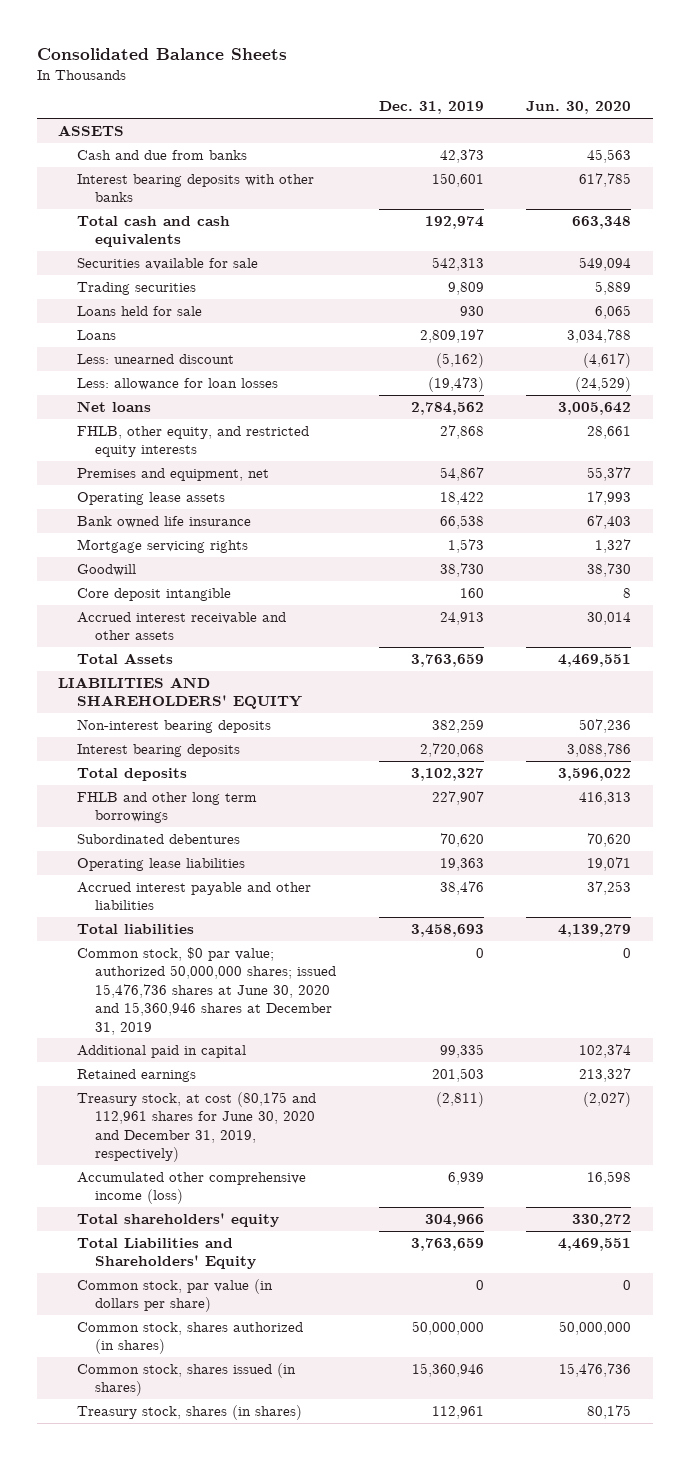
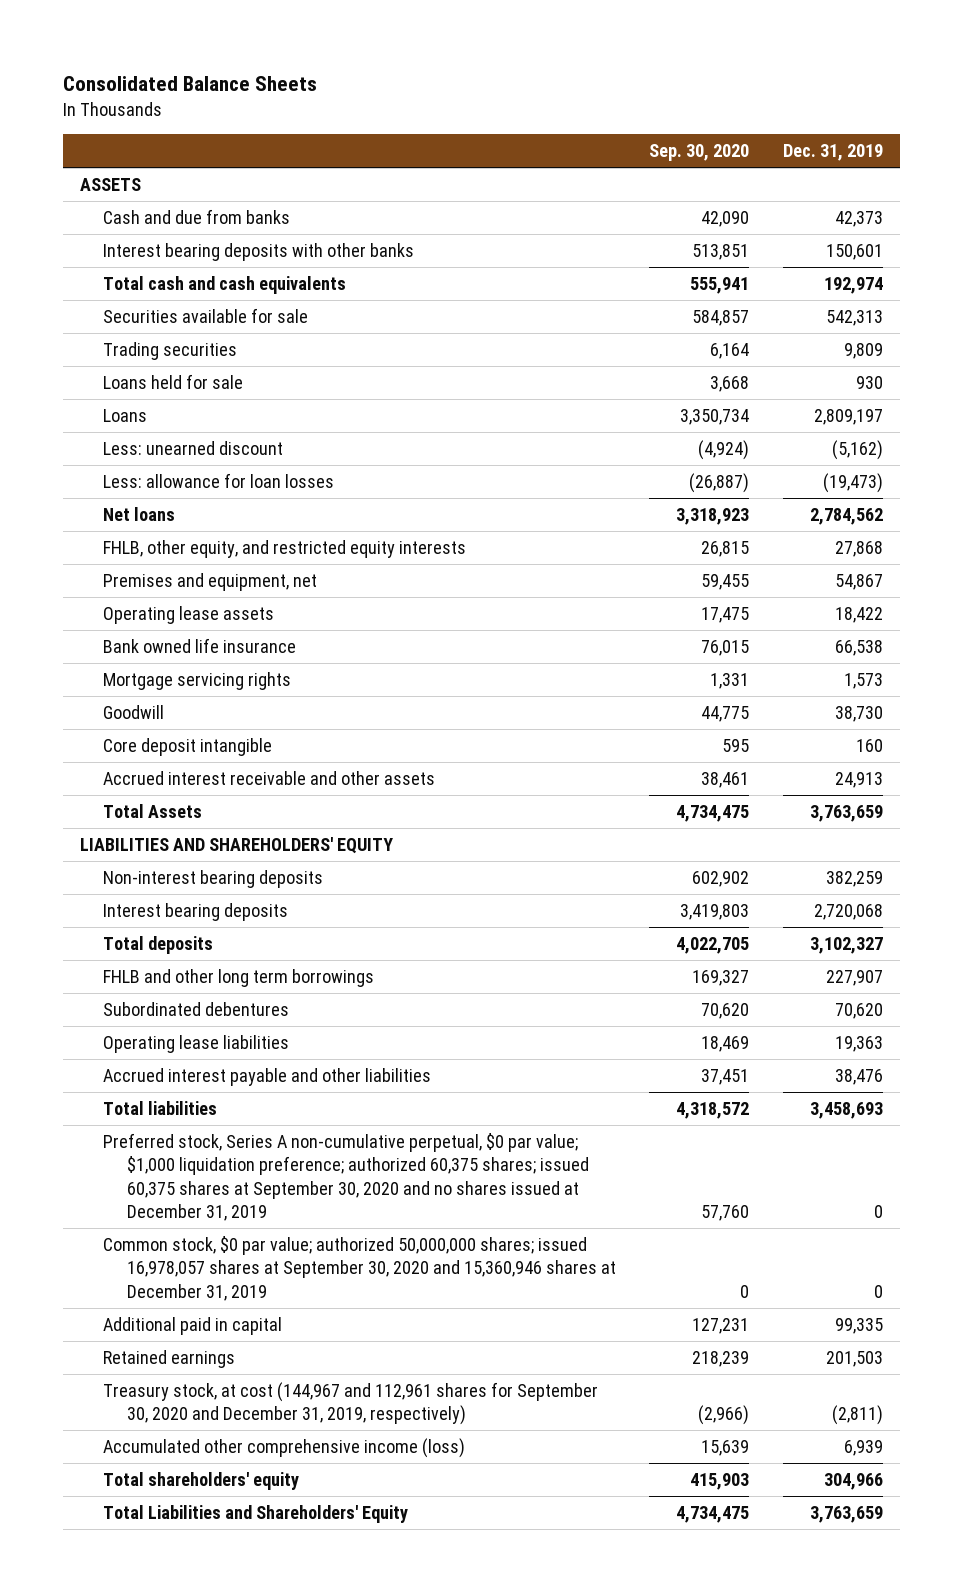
- | Dec. 31, 2019 | Jun. 30, 2020
+ | Sep. 30, 2020 | Dec. 31, 2019
- Common stock, $0 par value; authorized 50,000,000 shares; issued 15,476,736 shares at June 30, 2020 and 15,360,946 shares at December 31, 2019 | 0 | 0
+ Preferred stock, Series A non-cumulative perpetual, $0 par value; $1,000 liquidation preference; authorized 60,375 shares; issued 60,375 shares at September 30, 2020 and no shares issued at December 31, 2019 | 57,760 | 0
+ Common stock, $0 par value; authorized 50,000,000 shares; issued 16,978,057 shares at September 30, 2020 and 15,360,946 shares at December 31, 2019 | 0 | 0
- Treasury stock, at cost (80,175 and 112,961 shares for June 30, 2020 and December 31, 2019, respectively) | (2,811) | (2,027)
+ Treasury stock, at cost (144,967 and 112,961 shares for September 30, 2020 and December 31, 2019, respectively) | (2,966) | (2,811)
- Common stock, par value (in dollars per share) | 0 | 0
- Common stock, shares authorized (in shares) | 50,000,000 | 50,000,000
- Common stock, shares issued (in shares) | 15,360,946 | 15,476,736
- Treasury stock, shares (in shares) | 112,961 | 80,175

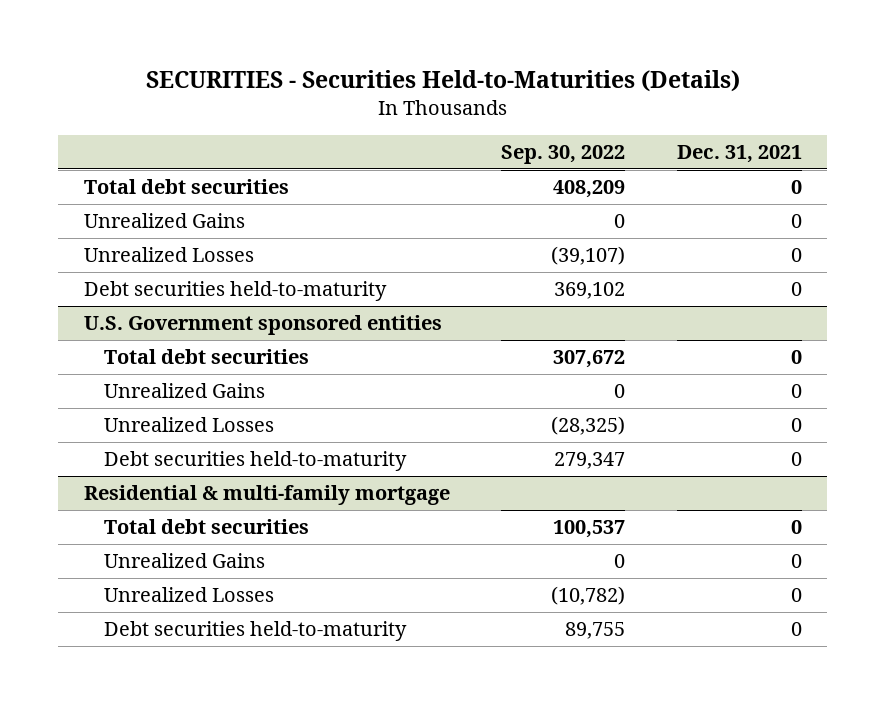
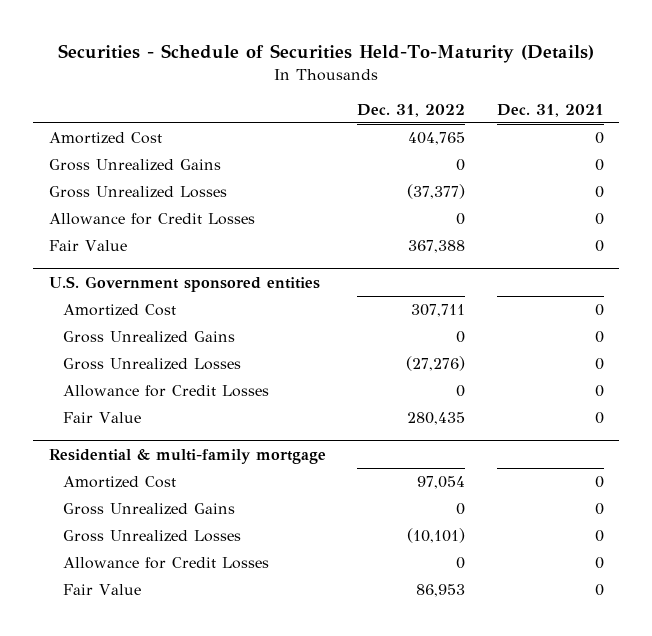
- SECURITIES - Securities Held-to-Maturities (Details)
+ Securities - Schedule of Securities Held-To-Maturity (Details)
- | Sep. 30, 2022 | Dec. 31, 2021
+ | Dec. 31, 2022 | Dec. 31, 2021
- Total debt securities | 408,209 | 0
- Unrealized Gains | 0 | 0
- Unrealized Losses | (39,107) | 0
- Debt securities held-to-maturity | 369,102 | 0
+ Amortized Cost | 404,765 | 0
+ Gross Unrealized Gains | 0 | 0
+ Gross Unrealized Losses | (37,377) | 0
+ Allowance for Credit Losses | 0 | 0
+ Fair Value | 367,388 | 0
@ U.S. Government sponsored entities
- Total debt securities | 307,672 | 0
- Unrealized Gains | 0 | 0
- Unrealized Losses | (28,325) | 0
- Debt securities held-to-maturity | 279,347 | 0
+ Amortized Cost | 307,711 | 0
+ Gross Unrealized Gains | 0 | 0
+ Gross Unrealized Losses | (27,276) | 0
+ Allowance for Credit Losses | 0 | 0
+ Fair Value | 280,435 | 0
@ Residential & multi-family mortgage
- Total debt securities | 100,537 | 0
- Unrealized Gains | 0 | 0
- Unrealized Losses | (10,782) | 0
- Debt securities held-to-maturity | 89,755 | 0
+ Amortized Cost | 97,054 | 0
+ Gross Unrealized Gains | 0 | 0
+ Gross Unrealized Losses | (10,101) | 0
+ Allowance for Credit Losses | 0 | 0
+ Fair Value | 86,953 | 0

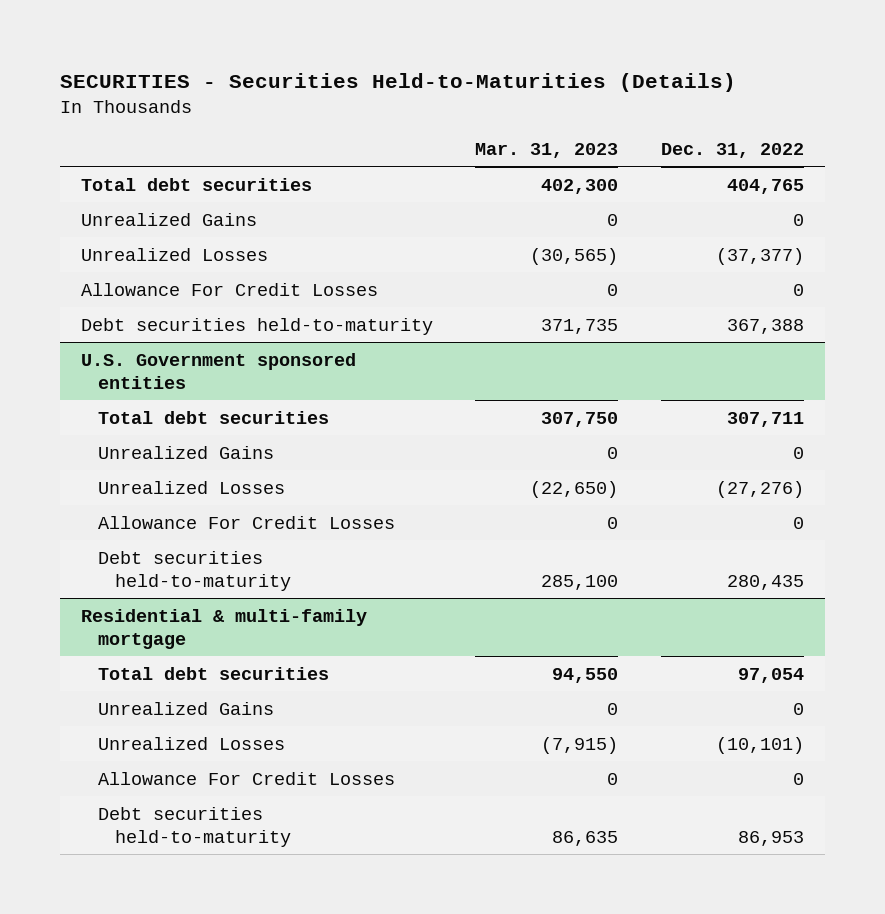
- Securities - Schedule of Securities Held-To-Maturity (Details)
+ SECURITIES - Securities Held-to-Maturities (Details)
- | Dec. 31, 2022 | Dec. 31, 2021
+ | Mar. 31, 2023 | Dec. 31, 2022
- Amortized Cost | 404,765 | 0
- Gross Unrealized Gains | 0 | 0
- Gross Unrealized Losses | (37,377) | 0
- Allowance for Credit Losses | 0 | 0
- Fair Value | 367,388 | 0
+ Total debt securities | 402,300 | 404,765
+ Unrealized Gains | 0 | 0
+ Unrealized Losses | (30,565) | (37,377)
+ Allowance For Credit Losses | 0 | 0
+ Debt securities held-to-maturity | 371,735 | 367,388
@ U.S. Government sponsored entities
- Amortized Cost | 307,711 | 0
- Gross Unrealized Gains | 0 | 0
- Gross Unrealized Losses | (27,276) | 0
- Allowance for Credit Losses | 0 | 0
- Fair Value | 280,435 | 0
+ Total debt securities | 307,750 | 307,711
+ Unrealized Gains | 0 | 0
+ Unrealized Losses | (22,650) | (27,276)
+ Allowance For Credit Losses | 0 | 0
+ Debt securities held-to-maturity | 285,100 | 280,435
@ Residential & multi-family mortgage
- Amortized Cost | 97,054 | 0
- Gross Unrealized Gains | 0 | 0
- Gross Unrealized Losses | (10,101) | 0
- Allowance for Credit Losses | 0 | 0
- Fair Value | 86,953 | 0
+ Total debt securities | 94,550 | 97,054
+ Unrealized Gains | 0 | 0
+ Unrealized Losses | (7,915) | (10,101)
+ Allowance For Credit Losses | 0 | 0
+ Debt securities held-to-maturity | 86,635 | 86,953

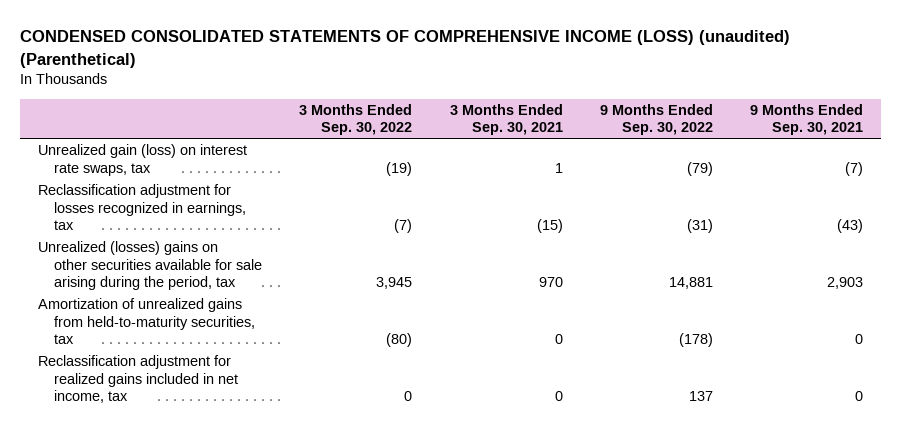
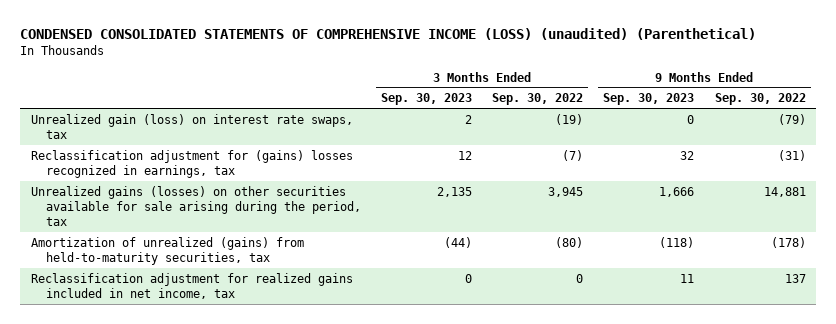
- | 3 Months Ended Sep. 30, 2022 | 3 Months Ended Sep. 30, 2021 | 9 Months Ended Sep. 30, 2022 | 9 Months Ended Sep. 30, 2021
+ | 3 Months Ended Sep. 30, 2023 | 3 Months Ended Sep. 30, 2022 | 9 Months Ended Sep. 30, 2023 | 9 Months Ended Sep. 30, 2022
- Reclassification adjustment for losses recognized in earnings, tax | (7) | (15) | (31) | (43)
- Unrealized (losses) gains on other securities available for sale arising during the period, tax | 3,945 | 970 | 14,881 | 2,903
- Amortization of unrealized gains from held-to-maturity securities, tax | (80) | 0 | (178) | 0
+ Reclassification adjustment for (gains) losses recognized in earnings, tax | 12 | (7) | 32 | (31)
+ Unrealized gains (losses) on other securities available for sale arising during the period, tax | 2,135 | 3,945 | 1,666 | 14,881
+ Amortization of unrealized (gains) from held-to-maturity securities, tax | (44) | (80) | (118) | (178)

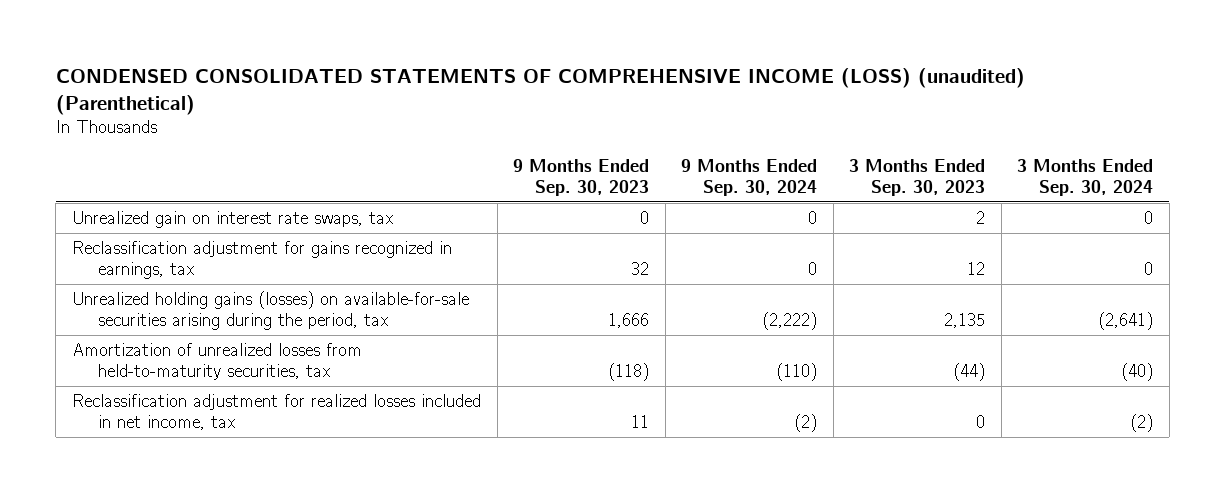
- | 3 Months Ended Sep. 30, 2023 | 3 Months Ended Sep. 30, 2022 | 9 Months Ended Sep. 30, 2023 | 9 Months Ended Sep. 30, 2022
+ | 9 Months Ended Sep. 30, 2023 | 9 Months Ended Sep. 30, 2024 | 3 Months Ended Sep. 30, 2023 | 3 Months Ended Sep. 30, 2024
- Unrealized gain (loss) on interest rate swaps, tax | 2 | (19) | 0 | (79)
- Reclassification adjustment for (gains) losses recognized in earnings, tax | 12 | (7) | 32 | (31)
- Unrealized gains (losses) on other securities available for sale arising during the period, tax | 2,135 | 3,945 | 1,666 | 14,881
- Amortization of unrealized (gains) from held-to-maturity securities, tax | (44) | (80) | (118) | (178)
- Reclassification adjustment for realized gains included in net income, tax | 0 | 0 | 11 | 137
+ Unrealized gain on interest rate swaps, tax | 0 | 0 | 2 | 0
+ Reclassification adjustment for gains recognized in earnings, tax | 32 | 0 | 12 | 0
+ Unrealized holding gains (losses) on available-for-sale securities arising during the period, tax | 1,666 | (2,222) | 2,135 | (2,641)
+ Amortization of unrealized losses from held-to-maturity securities, tax | (118) | (110) | (44) | (40)
+ Reclassification adjustment for realized losses included in net income, tax | 11 | (2) | 0 | (2)

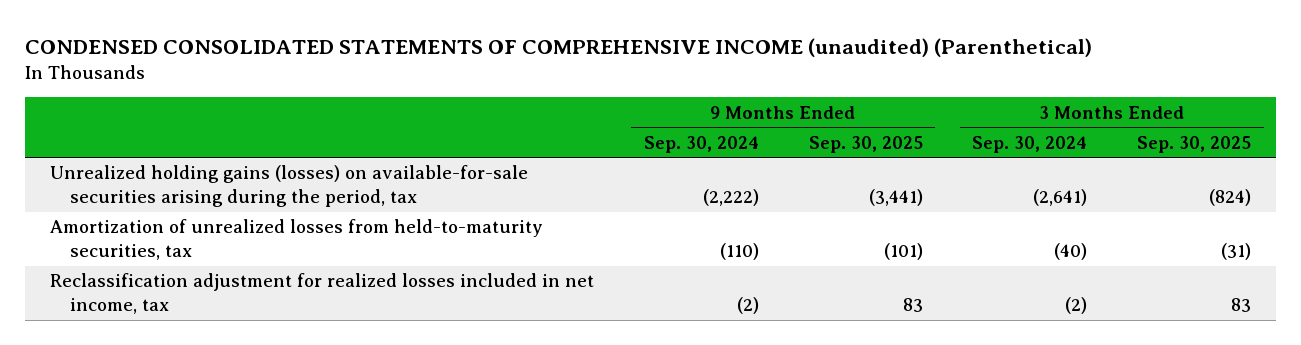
- CONDENSED CONSOLIDATED STATEMENTS OF COMPREHENSIVE INCOME (LOSS) (unaudited) (Parenthetical)
+ CONDENSED CONSOLIDATED STATEMENTS OF COMPREHENSIVE INCOME (unaudited) (Parenthetical)
- | 9 Months Ended Sep. 30, 2023 | 9 Months Ended Sep. 30, 2024 | 3 Months Ended Sep. 30, 2023 | 3 Months Ended Sep. 30, 2024
+ | 9 Months Ended Sep. 30, 2024 | 9 Months Ended Sep. 30, 2025 | 3 Months Ended Sep. 30, 2024 | 3 Months Ended Sep. 30, 2025
- Unrealized gain on interest rate swaps, tax | 0 | 0 | 2 | 0
- Reclassification adjustment for gains recognized in earnings, tax | 32 | 0 | 12 | 0

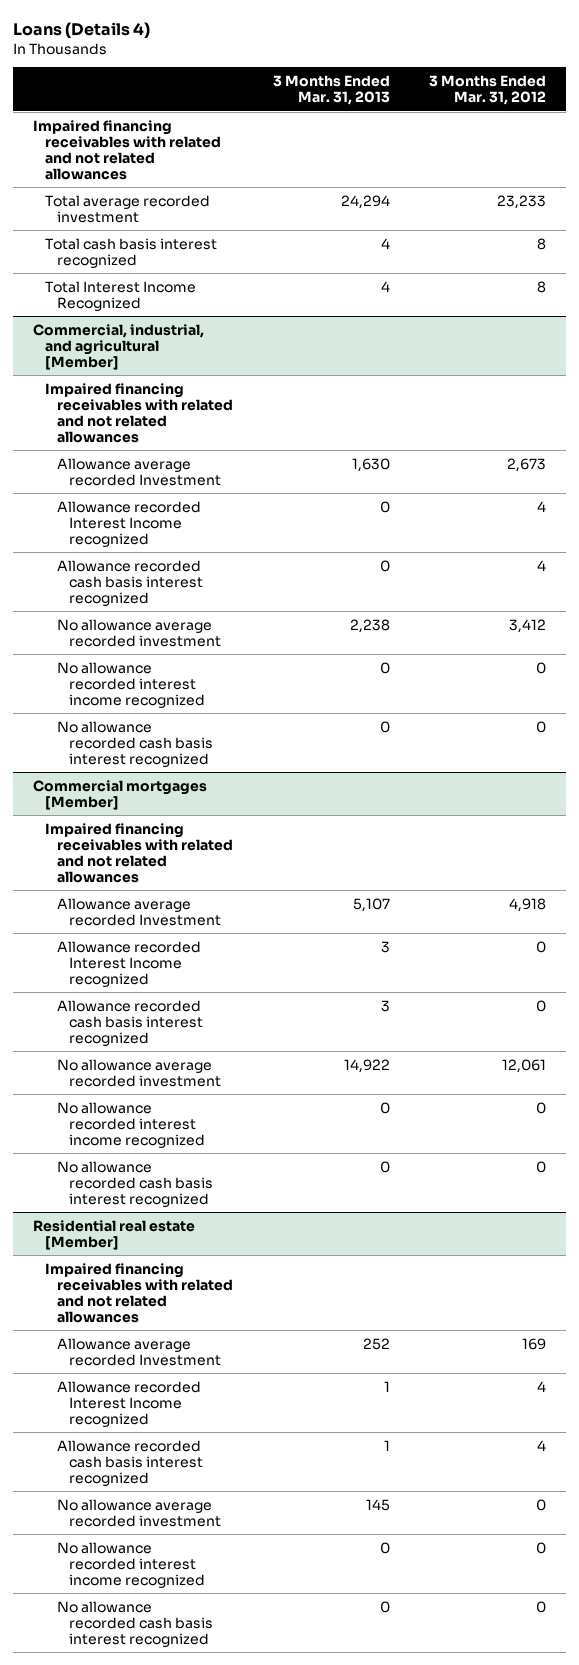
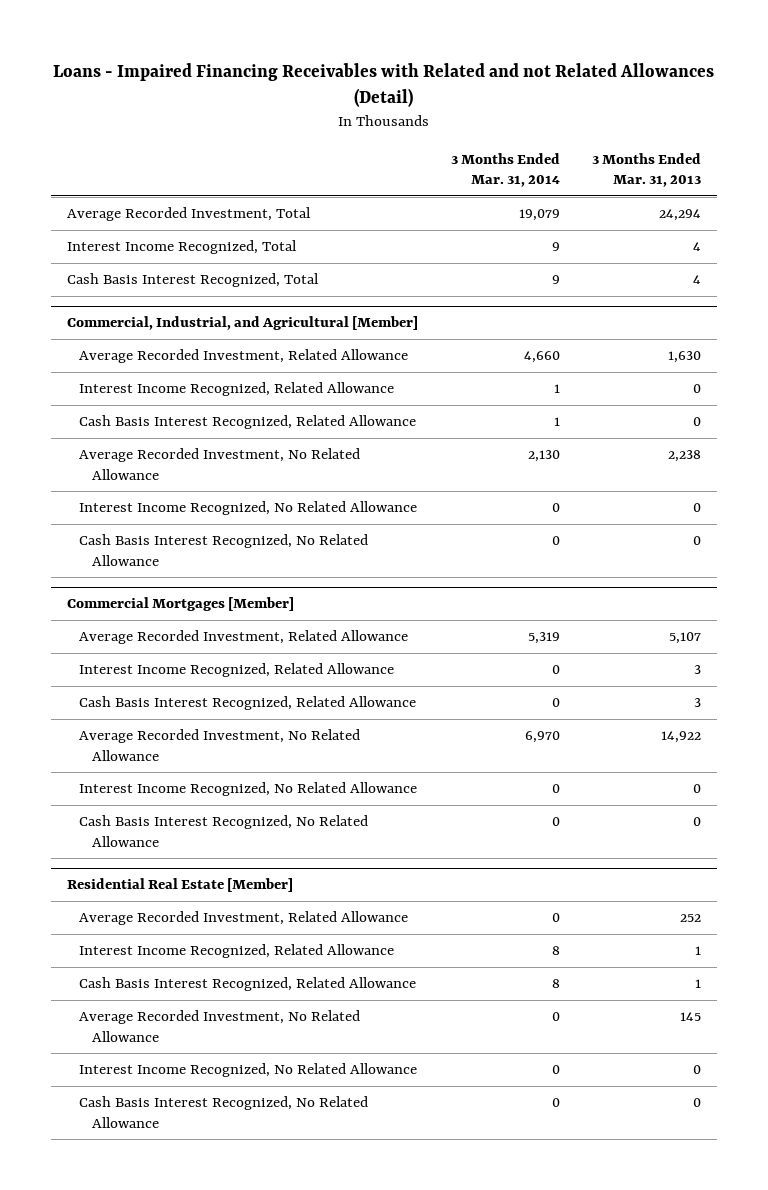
- Loans (Details 4)
+ Loans - Impaired Financing Receivables with Related and not Related Allowances (Detail)
- | 3 Months Ended Mar. 31, 2013 | 3 Months Ended Mar. 31, 2012
+ | 3 Months Ended Mar. 31, 2014 | 3 Months Ended Mar. 31, 2013
- Impaired financing receivables with related and not related allowances
- Total average recorded investment | 24,294 | 23,233
- Total cash basis interest recognized | 4 | 8
- Total Interest Income Recognized | 4 | 8
- Commercial, industrial, and agricultural [Member]
- Impaired financing receivables with related and not related allowances
- Allowance average recorded Investment | 1,630 | 2,673
- Allowance recorded Interest Income recognized | 0 | 4
- Allowance recorded cash basis interest recognized | 0 | 4
- No allowance average recorded investment | 2,238 | 3,412
- No allowance recorded interest income recognized | 0 | 0
- No allowance recorded cash basis interest recognized | 0 | 0
- Commercial mortgages [Member]
- Impaired financing receivables with related and not related allowances
- Allowance average recorded Investment | 5,107 | 4,918
- Allowance recorded Interest Income recognized | 3 | 0
- Allowance recorded cash basis interest recognized | 3 | 0
- No allowance average recorded investment | 14,922 | 12,061
- No allowance recorded interest income recognized | 0 | 0
- No allowance recorded cash basis interest recognized | 0 | 0
- Residential real estate [Member]
- Impaired financing receivables with related and not related allowances
- Allowance average recorded Investment | 252 | 169
- Allowance recorded Interest Income recognized | 1 | 4
- Allowance recorded cash basis interest recognized | 1 | 4
- No allowance average recorded investment | 145 | 0
- No allowance recorded interest income recognized | 0 | 0
- No allowance recorded cash basis interest recognized | 0 | 0
+ Average Recorded Investment, Total | 19,079 | 24,294
+ Interest Income Recognized, Total | 9 | 4
+ Cash Basis Interest Recognized, Total | 9 | 4
+ Commercial, Industrial, and Agricultural [Member]
+ Average Recorded Investment, Related Allowance | 4,660 | 1,630
+ Interest Income Recognized, Related Allowance | 1 | 0
+ Cash Basis Interest Recognized, Related Allowance | 1 | 0
+ Average Recorded Investment, No Related Allowance | 2,130 | 2,238
+ Interest Income Recognized, No Related Allowance | 0 | 0
+ Cash Basis Interest Recognized, No Related Allowance | 0 | 0
+ Commercial Mortgages [Member]
+ Average Recorded Investment, Related Allowance | 5,319 | 5,107
+ Interest Income Recognized, Related Allowance | 0 | 3
+ Cash Basis Interest Recognized, Related Allowance | 0 | 3
+ Average Recorded Investment, No Related Allowance | 6,970 | 14,922
+ Interest Income Recognized, No Related Allowance | 0 | 0
+ Cash Basis Interest Recognized, No Related Allowance | 0 | 0
+ Residential Real Estate [Member]
+ Average Recorded Investment, Related Allowance | 0 | 252
+ Interest Income Recognized, Related Allowance | 8 | 1
+ Cash Basis Interest Recognized, Related Allowance | 8 | 1
+ Average Recorded Investment, No Related Allowance | 0 | 145
+ Interest Income Recognized, No Related Allowance | 0 | 0
+ Cash Basis Interest Recognized, No Related Allowance | 0 | 0

